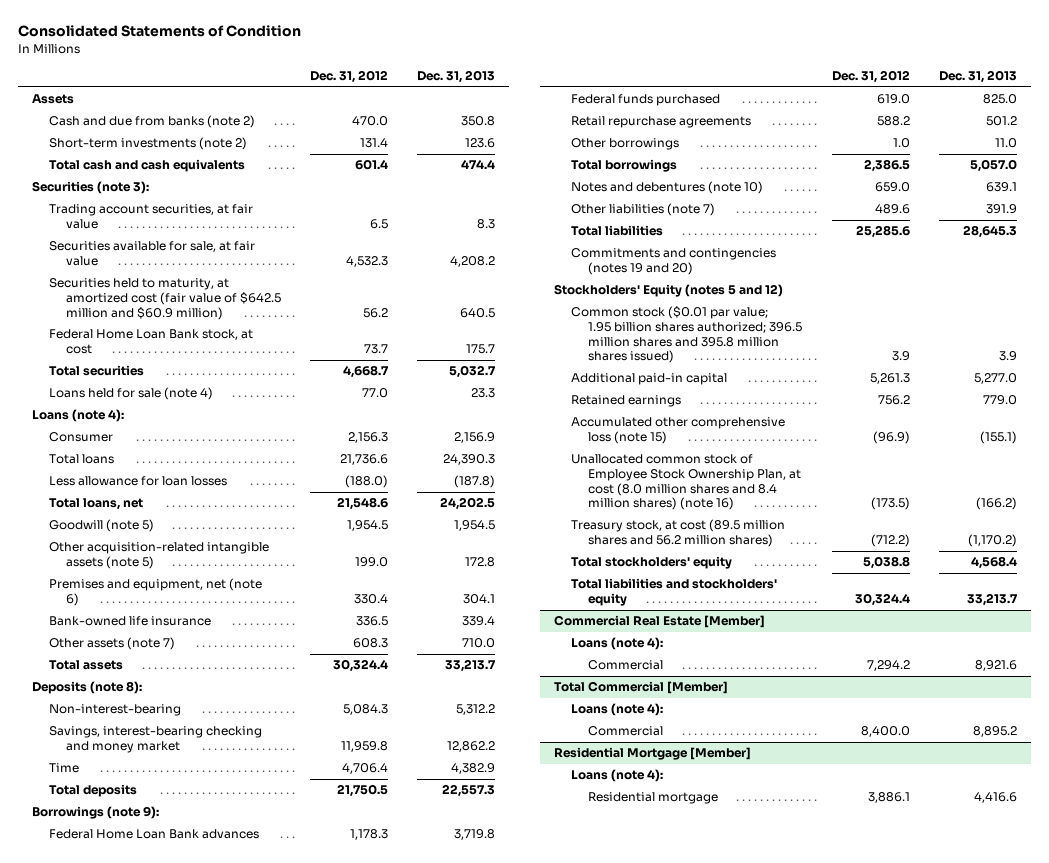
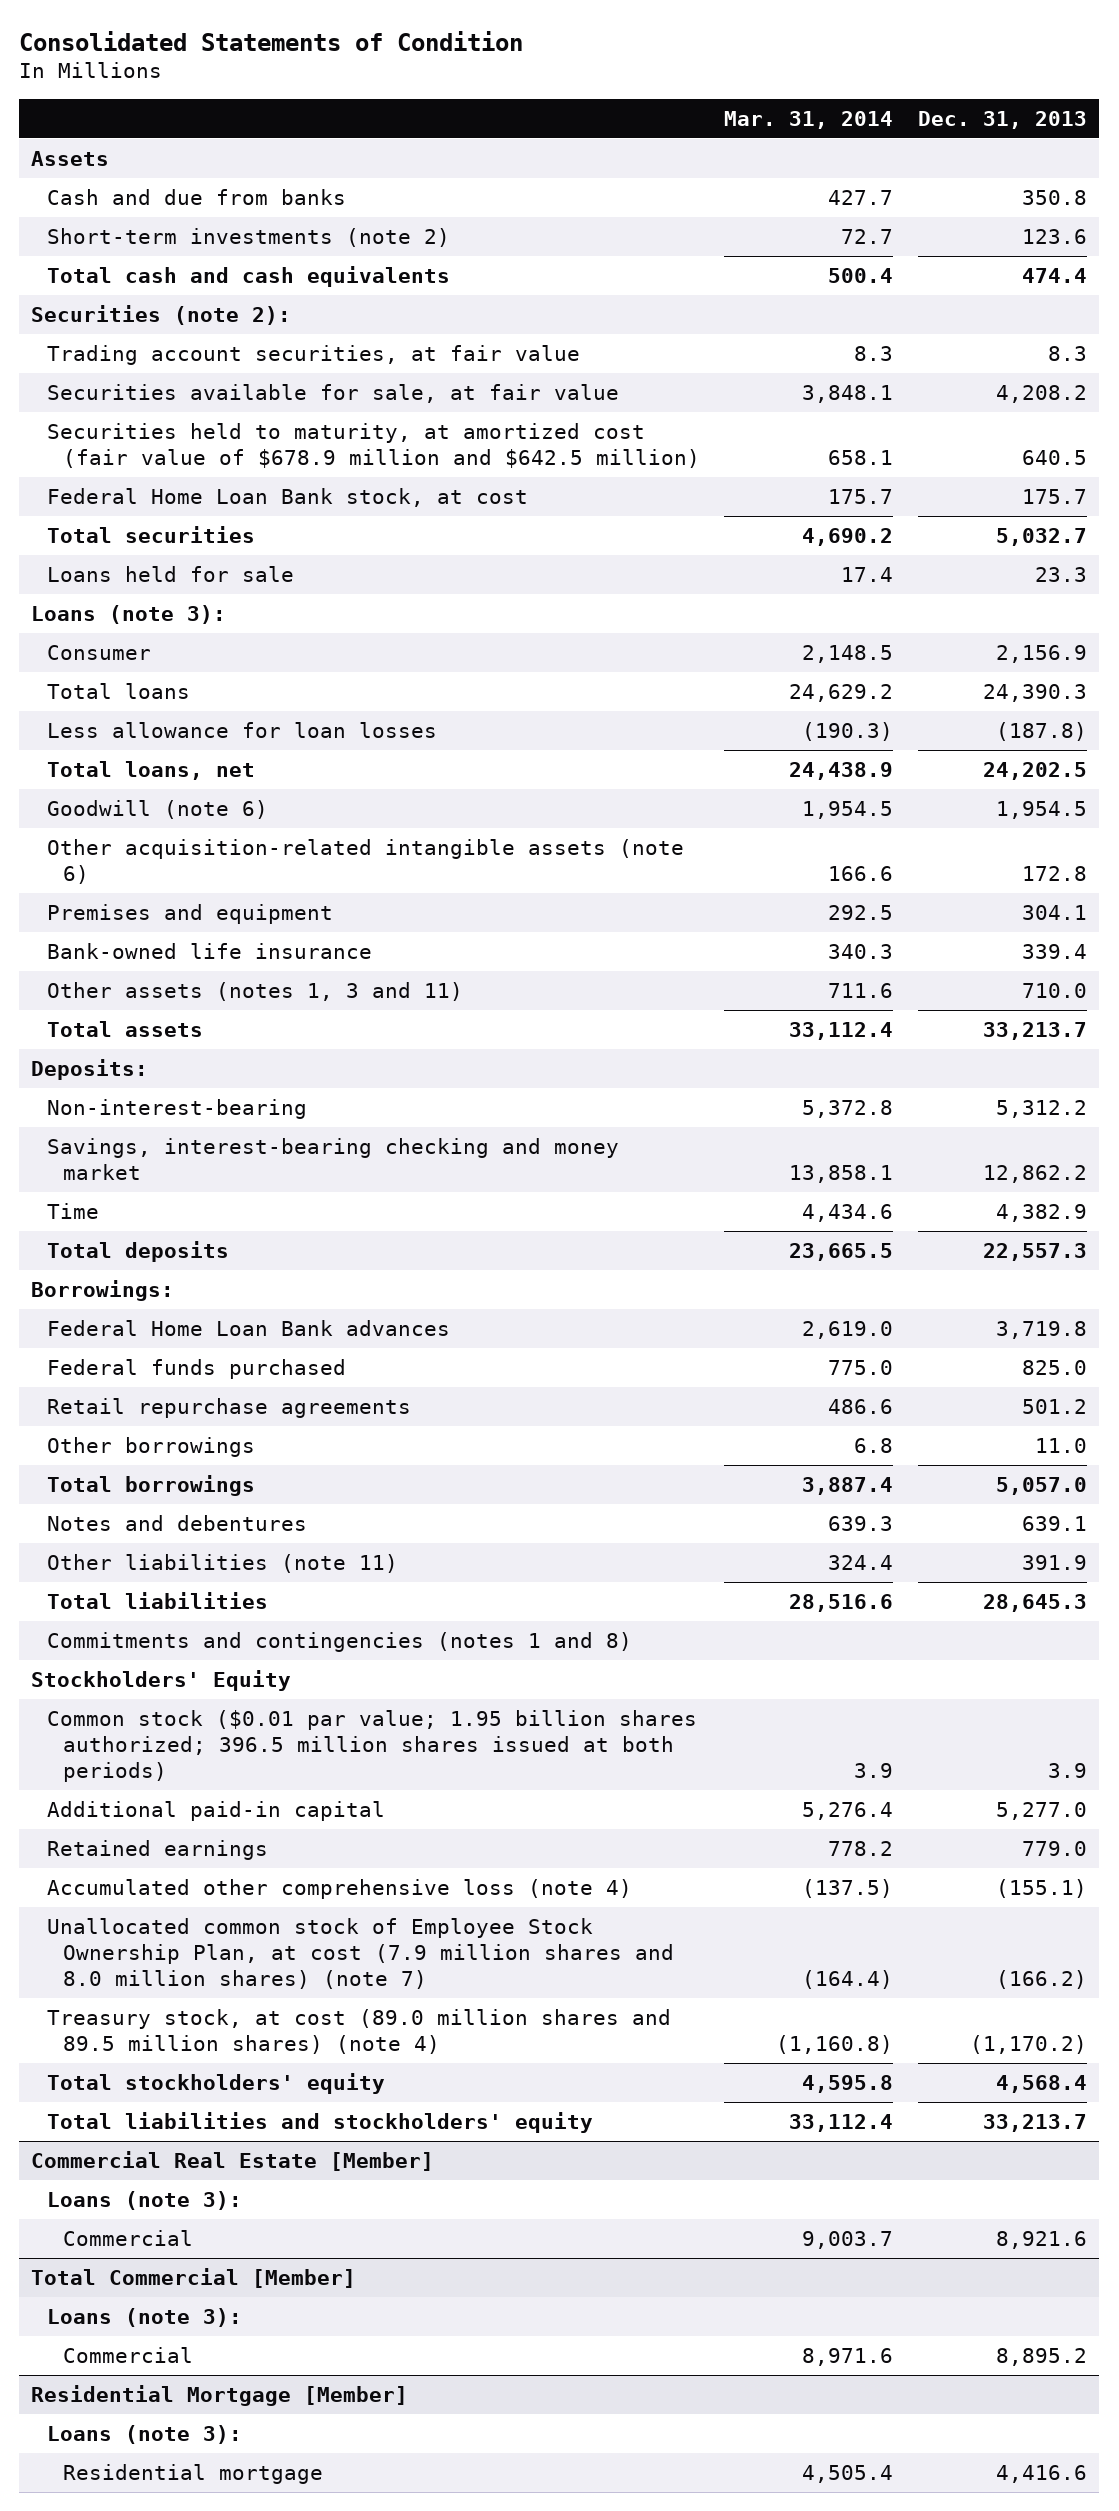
- | Dec. 31, 2012 | Dec. 31, 2013
+ | Mar. 31, 2014 | Dec. 31, 2013
- Cash and due from banks (note 2) | 470.0 | 350.8
+ Cash and due from banks | 427.7 | 350.8
- Securities (note 3):
+ Securities (note 2):
- Securities held to maturity, at amortized cost (fair value of $642.5 million and $60.9 million) | 56.2 | 640.5
+ Securities held to maturity, at amortized cost (fair value of $678.9 million and $642.5 million) | 658.1 | 640.5
- Loans held for sale (note 4) | 77.0 | 23.3
- Loans (note 4):
+ Loans held for sale | 17.4 | 23.3
+ Loans (note 3):
- Goodwill (note 5) | 1,954.5 | 1,954.5
- Other acquisition-related intangible assets (note 5) | 199.0 | 172.8
- Premises and equipment, net (note 6) | 330.4 | 304.1
+ Goodwill (note 6) | 1,954.5 | 1,954.5
+ Other acquisition-related intangible assets (note 6) | 166.6 | 172.8
+ Premises and equipment | 292.5 | 304.1
- Other assets (note 7) | 608.3 | 710.0
+ Other assets (notes 1, 3 and 11) | 711.6 | 710.0
- Deposits (note 8):
+ Deposits:
- Borrowings (note 9):
+ Borrowings:
- Notes and debentures (note 10) | 659.0 | 639.1
- Other liabilities (note 7) | 489.6 | 391.9
+ Notes and debentures | 639.3 | 639.1
+ Other liabilities (note 11) | 324.4 | 391.9
- Commitments and contingencies (notes 19 and 20)
- Stockholders' Equity (notes 5 and 12)
- Common stock ($0.01 par value; 1.95 billion shares authorized; 396.5 million shares and 395.8 million shares issued) | 3.9 | 3.9
+ Commitments and contingencies (notes 1 and 8)
+ Stockholders' Equity
+ Common stock ($0.01 par value; 1.95 billion shares authorized; 396.5 million shares issued at both periods) | 3.9 | 3.9
- Accumulated other comprehensive loss (note 15) | (96.9) | (155.1)
- Unallocated common stock of Employee Stock Ownership Plan, at cost (8.0 million shares and 8.4 million shares) (note 16) | (173.5) | (166.2)
- Treasury stock, at cost (89.5 million shares and 56.2 million shares) | (712.2) | (1,170.2)
+ Accumulated other comprehensive loss (note 4) | (137.5) | (155.1)
+ Unallocated common stock of Employee Stock Ownership Plan, at cost (7.9 million shares and 8.0 million shares) (note 7) | (164.4) | (166.2)
+ Treasury stock, at cost (89.0 million shares and 89.5 million shares) (note 4) | (1,160.8) | (1,170.2)
@ Commercial Real Estate [Member]
- Loans (note 4):
+ Loans (note 3):
@ Total Commercial [Member]
- Loans (note 4):
+ Loans (note 3):
@ Residential Mortgage [Member]
- Loans (note 4):
+ Loans (note 3):

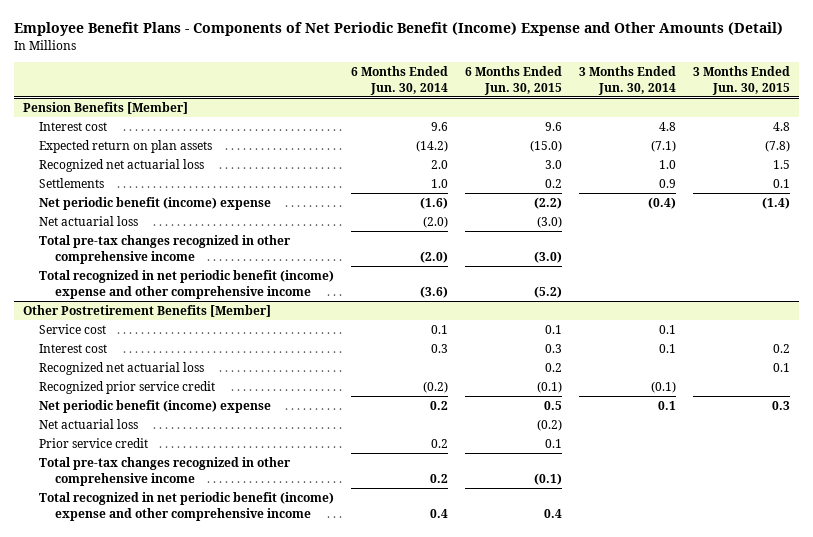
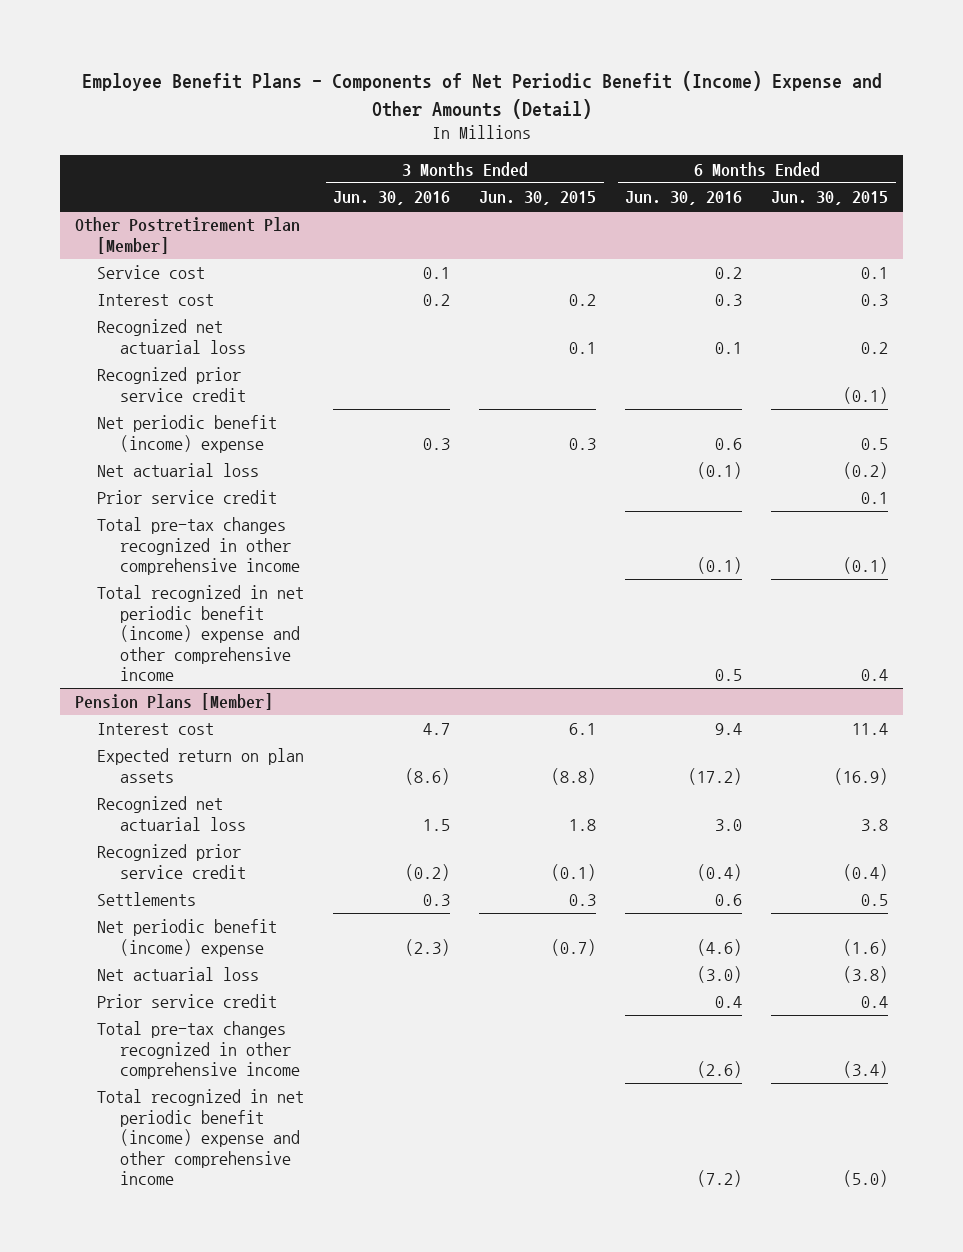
- | 6 Months Ended Jun. 30, 2014 | 6 Months Ended Jun. 30, 2015 | 3 Months Ended Jun. 30, 2014 | 3 Months Ended Jun. 30, 2015
+ | 3 Months Ended Jun. 30, 2016 | 3 Months Ended Jun. 30, 2015 | 6 Months Ended Jun. 30, 2016 | 6 Months Ended Jun. 30, 2015
- Pension Benefits [Member]
- Interest cost | 9.6 | 9.6 | 4.8 | 4.8
- Expected return on plan assets | (14.2) | (15.0) | (7.1) | (7.8)
- Recognized net actuarial loss | 2.0 | 3.0 | 1.0 | 1.5
- Settlements | 1.0 | 0.2 | 0.9 | 0.1
- Net periodic benefit (income) expense | (1.6) | (2.2) | (0.4) | (1.4)
- Net actuarial loss | (2.0) | (3.0) | |
- Total pre-tax changes recognized in other comprehensive income | (2.0) | (3.0) | |
- Total recognized in net periodic benefit (income) expense and other comprehensive income | (3.6) | (5.2) | |
- Other Postretirement Benefits [Member]
+ Other Postretirement Plan [Member]
+ Pension Plans [Member]
+ Interest cost | 4.7 | 6.1 | 9.4 | 11.4
+ Expected return on plan assets | (8.6) | (8.8) | (17.2) | (16.9)
+ Recognized net actuarial loss | 1.5 | 1.8 | 3.0 | 3.8
+ Recognized prior service credit | (0.2) | (0.1) | (0.4) | (0.4)
+ Settlements | 0.3 | 0.3 | 0.6 | 0.5
+ Net periodic benefit (income) expense | (2.3) | (0.7) | (4.6) | (1.6)
+ Net actuarial loss | | | (3.0) | (3.8)
+ Prior service credit | | | 0.4 | 0.4
+ Total pre-tax changes recognized in other comprehensive income | | | (2.6) | (3.4)
+ Total recognized in net periodic benefit (income) expense and other comprehensive income | | | (7.2) | (5.0)

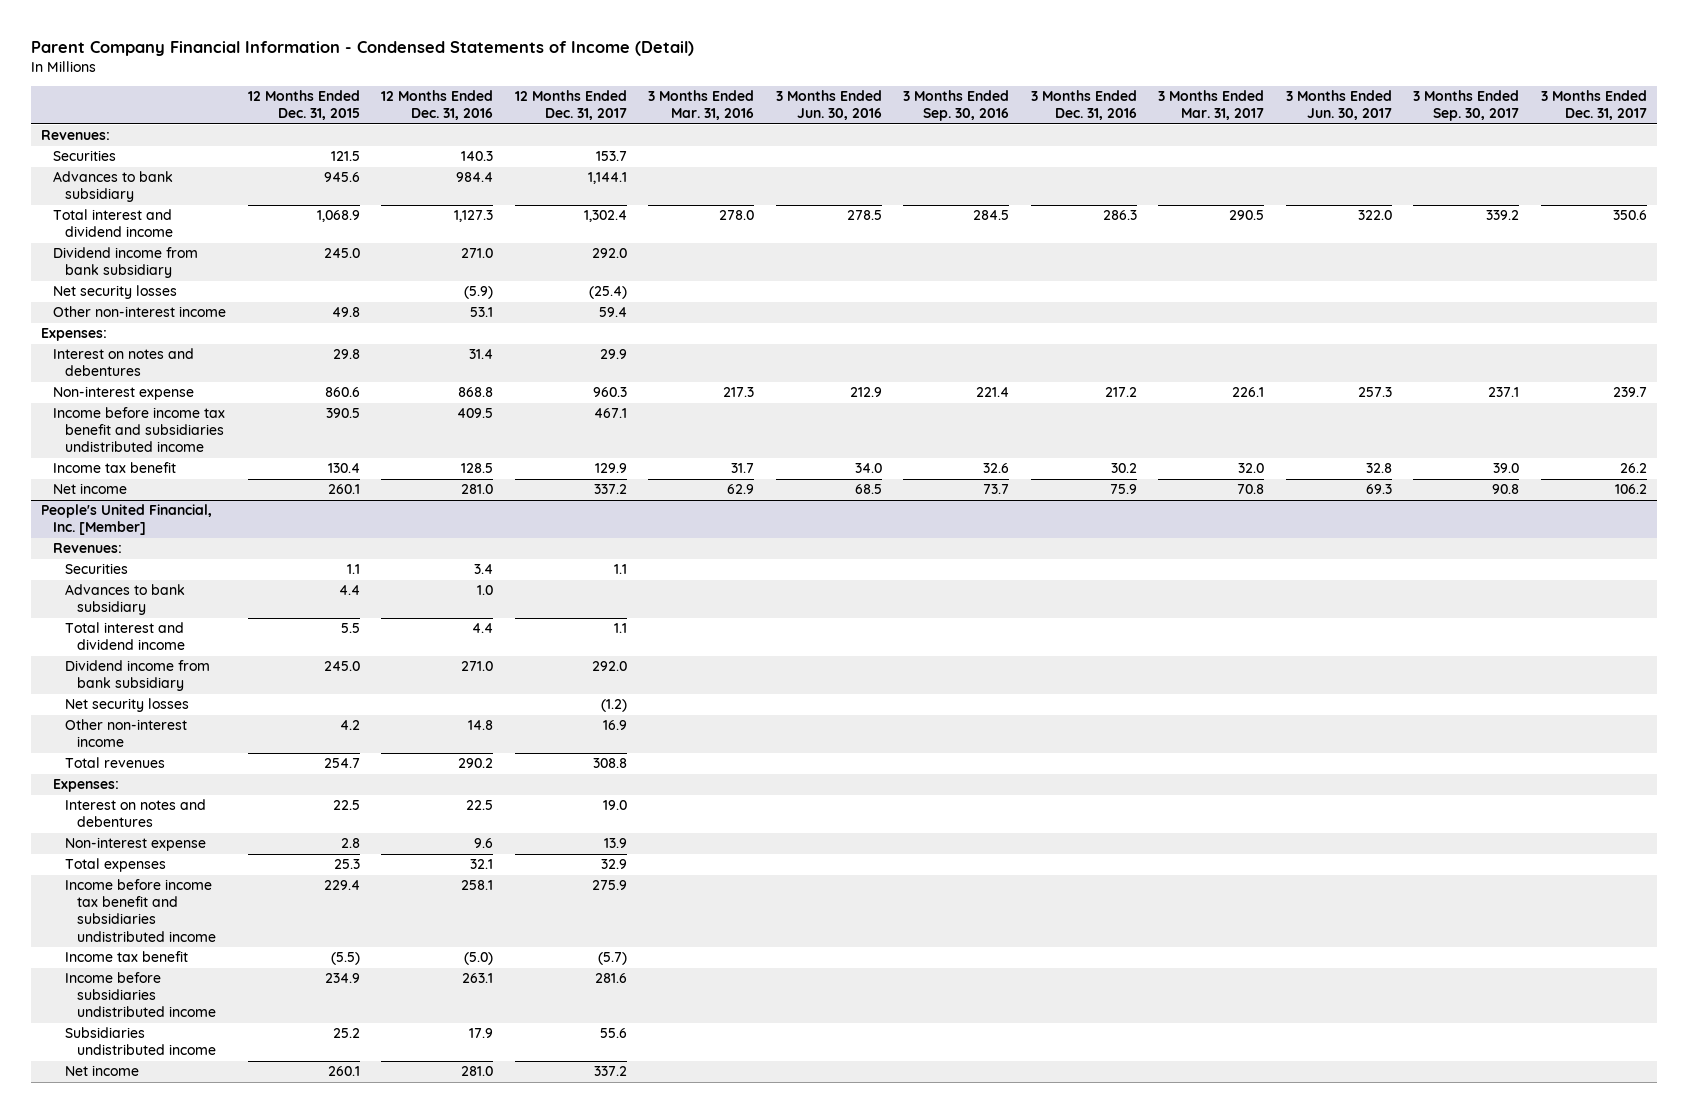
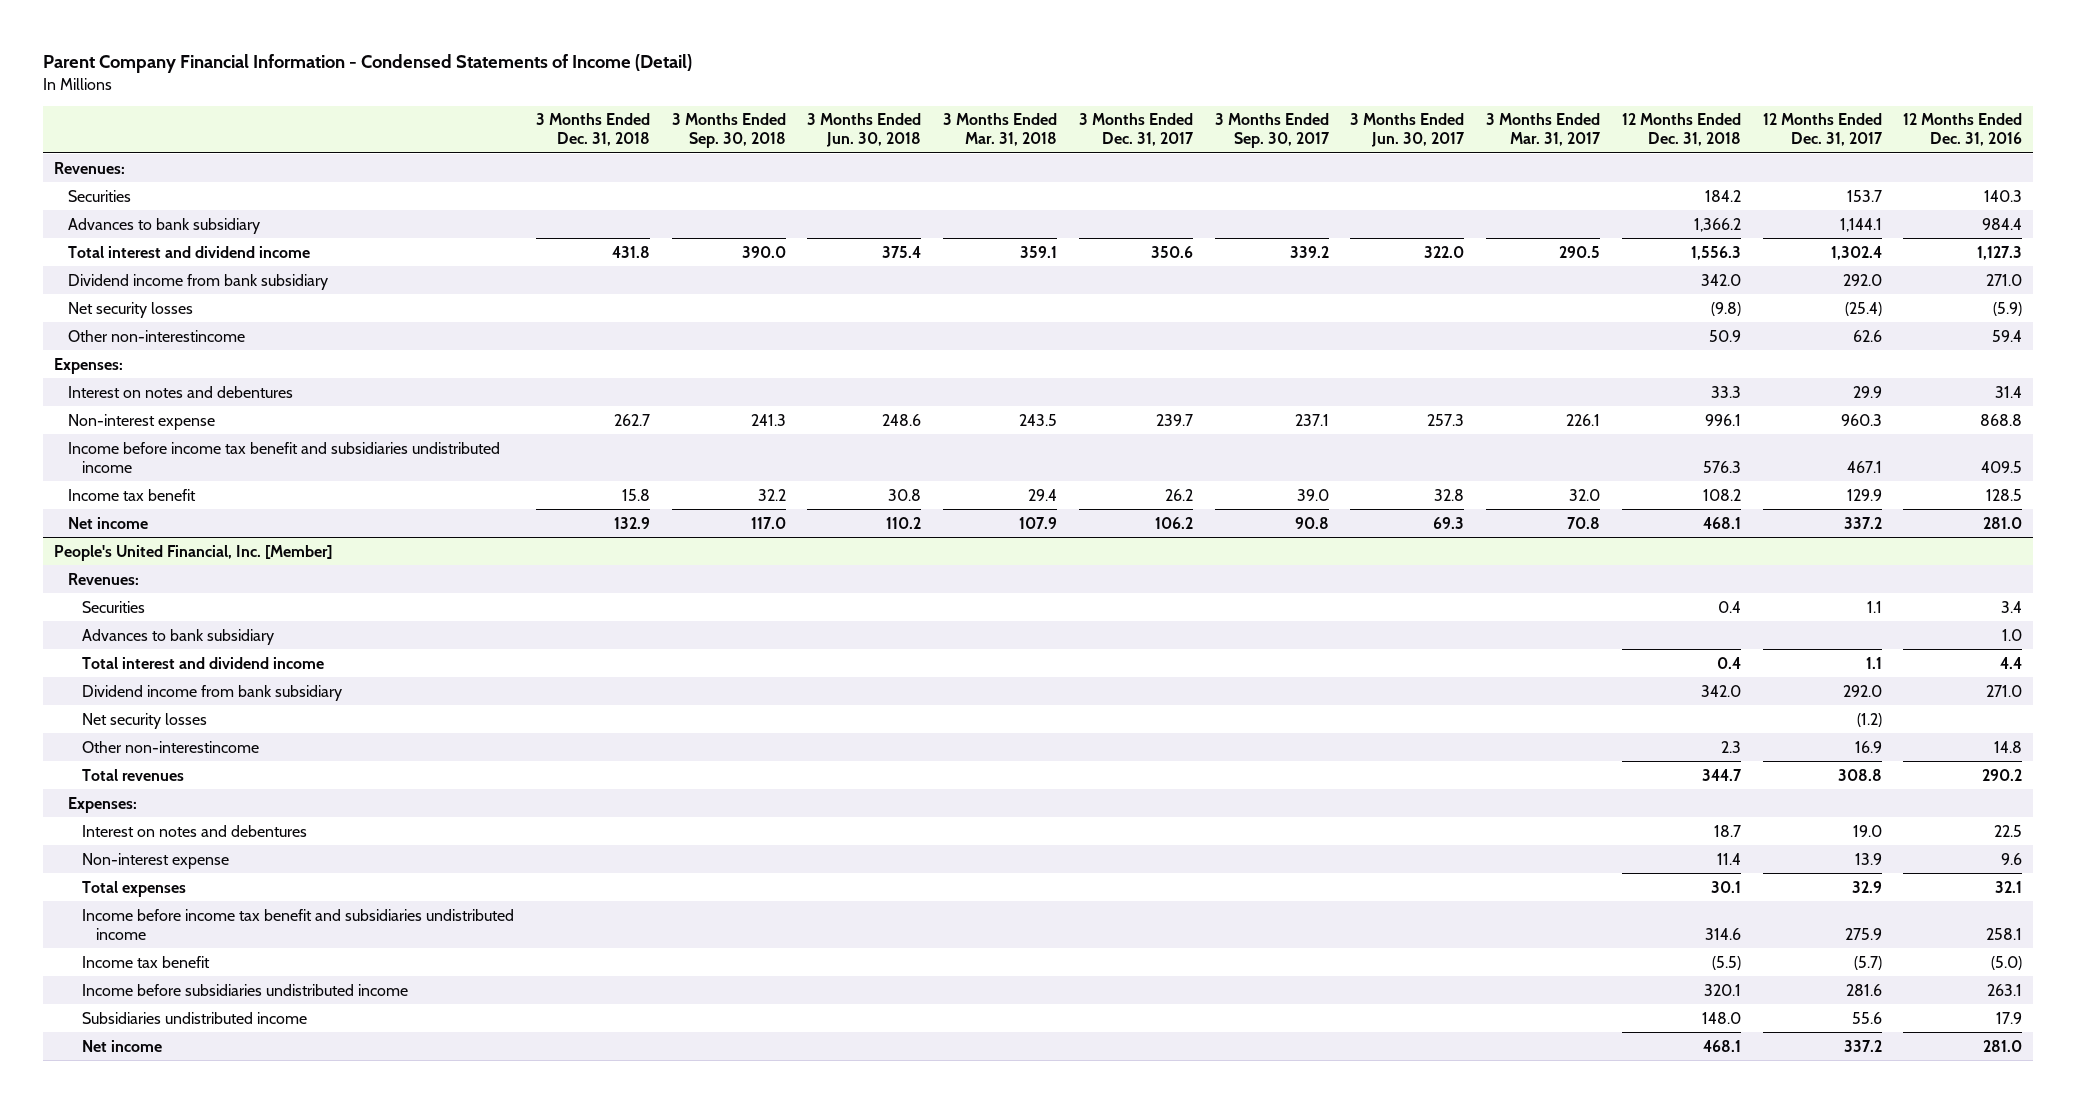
- | 12 Months Ended Dec. 31, 2015 | 12 Months Ended Dec. 31, 2016 | 12 Months Ended Dec. 31, 2017 | 3 Months Ended Mar. 31, 2016 | 3 Months Ended Jun. 30, 2016 | 3 Months Ended Sep. 30, 2016 | 3 Months Ended Dec. 31, 2016 | 3 Months Ended Mar. 31, 2017 | 3 Months Ended Jun. 30, 2017 | 3 Months Ended Sep. 30, 2017 | 3 Months Ended Dec. 31, 2017
+ | 3 Months Ended Dec. 31, 2018 | 3 Months Ended Sep. 30, 2018 | 3 Months Ended Jun. 30, 2018 | 3 Months Ended Mar. 31, 2018 | 3 Months Ended Dec. 31, 2017 | 3 Months Ended Sep. 30, 2017 | 3 Months Ended Jun. 30, 2017 | 3 Months Ended Mar. 31, 2017 | 12 Months Ended Dec. 31, 2018 | 12 Months Ended Dec. 31, 2017 | 12 Months Ended Dec. 31, 2016
- Other non-interest income | 49.8 | 53.1 | 59.4 | | | | | | | |
+ Other non-interestincome | | | | | | | | | 50.9 | 62.6 | 59.4
@ People's United Financial, Inc. [Member]
- Other non-interest income | 4.2 | 14.8 | 16.9 | | | | | | | |
+ Other non-interestincome | | | | | | | | | 2.3 | 16.9 | 14.8

